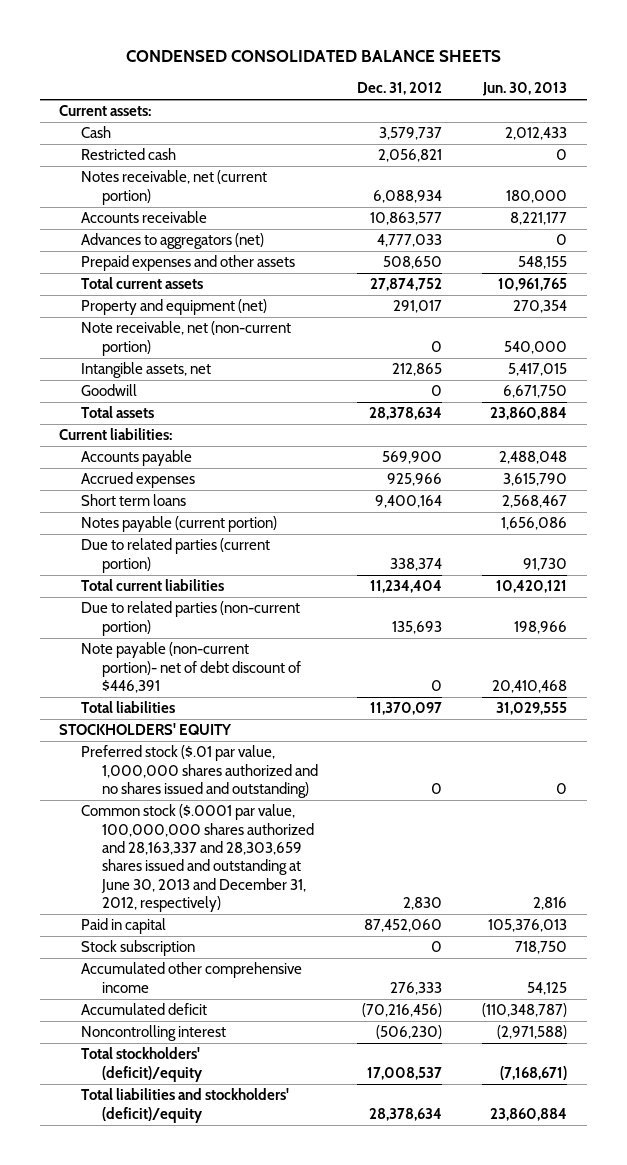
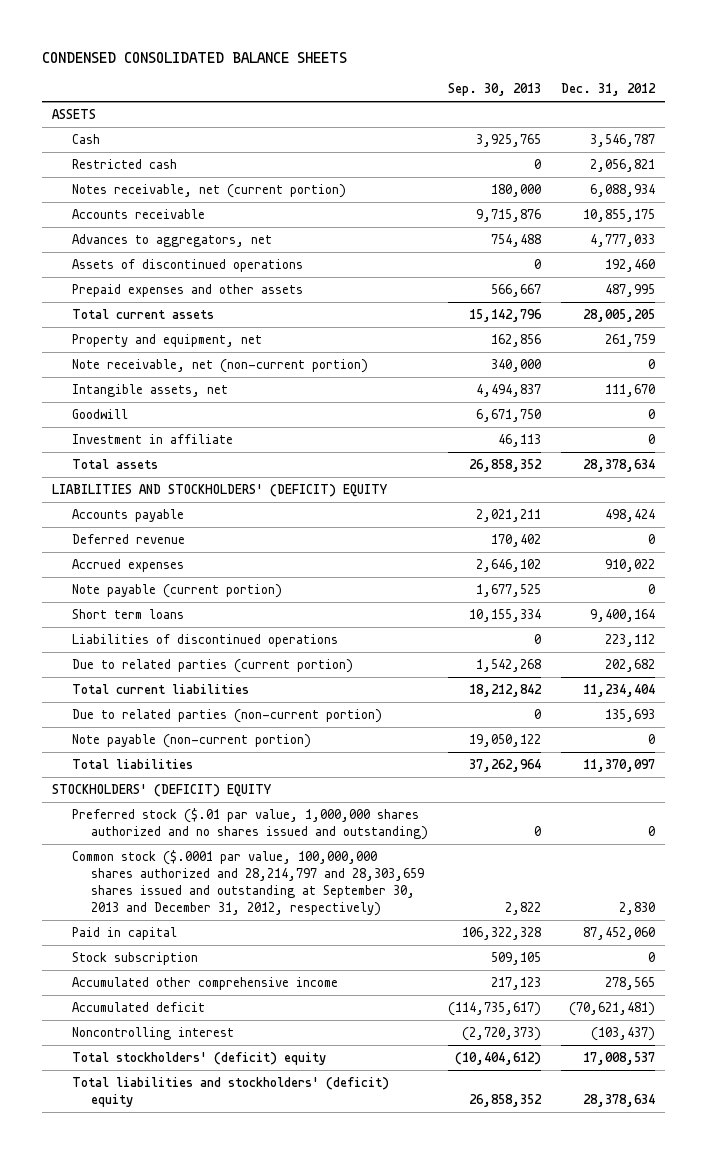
- | Dec. 31, 2012 | Jun. 30, 2013
+ | Sep. 30, 2013 | Dec. 31, 2012
- Current assets:
- Cash | 3,579,737 | 2,012,433
+ ASSETS
+ Cash | 3,925,765 | 3,546,787
- Accounts receivable | 10,863,577 | 8,221,177
- Advances to aggregators (net) | 4,777,033 | 0
- Prepaid expenses and other assets | 508,650 | 548,155
- Total current assets | 27,874,752 | 10,961,765
- Property and equipment (net) | 291,017 | 270,354
+ Accounts receivable | 9,715,876 | 10,855,175
+ Advances to aggregators, net | 754,488 | 4,777,033
+ Assets of discontinued operations | 0 | 192,460
+ Prepaid expenses and other assets | 566,667 | 487,995
+ Total current assets | 15,142,796 | 28,005,205
+ Property and equipment, net | 162,856 | 261,759
- Intangible assets, net | 212,865 | 5,417,015
+ Intangible assets, net | 4,494,837 | 111,670
+ Investment in affiliate | 46,113 | 0
- Current liabilities:
- Accounts payable | 569,900 | 2,488,048
- Accrued expenses | 925,966 | 3,615,790
+ LIABILITIES AND STOCKHOLDERS' (DEFICIT) EQUITY
+ Accounts payable | 2,021,211 | 498,424
+ Deferred revenue | 170,402 | 0
+ Accrued expenses | 2,646,102 | 910,022
+ Note payable (current portion) | 1,677,525 | 0
- Notes payable (current portion) | | 1,656,086
- Due to related parties (current portion) | 338,374 | 91,730
+ Liabilities of discontinued operations | 0 | 223,112
+ Due to related parties (current portion) | 1,542,268 | 202,682
- Note payable (non-current portion)- net of debt discount of $446,391 | 0 | 20,410,468
+ Note payable (non-current portion) | 19,050,122 | 0
- STOCKHOLDERS' EQUITY
+ STOCKHOLDERS' (DEFICIT) EQUITY
- Common stock ($.0001 par value, 100,000,000 shares authorized and 28,163,337 and 28,303,659 shares issued and outstanding at June 30, 2013 and December 31, 2012, respectively) | 2,830 | 2,816
+ Common stock ($.0001 par value, 100,000,000 shares authorized and 28,214,797 and 28,303,659 shares issued and outstanding at September 30, 2013 and December 31, 2012, respectively) | 2,822 | 2,830
- Accumulated other comprehensive income | 276,333 | 54,125
- Accumulated deficit | (70,216,456) | (110,348,787)
- Noncontrolling interest | (506,230) | (2,971,588)
- Total stockholders' (deficit)/equity | 17,008,537 | (7,168,671)
- Total liabilities and stockholders' (deficit)/equity | 28,378,634 | 23,860,884
+ Accumulated other comprehensive income | 217,123 | 278,565
+ Accumulated deficit | (114,735,617) | (70,621,481)
+ Noncontrolling interest | (2,720,373) | (103,437)
+ Total stockholders' (deficit) equity | (10,404,612) | 17,008,537
+ Total liabilities and stockholders' (deficit) equity | 26,858,352 | 28,378,634

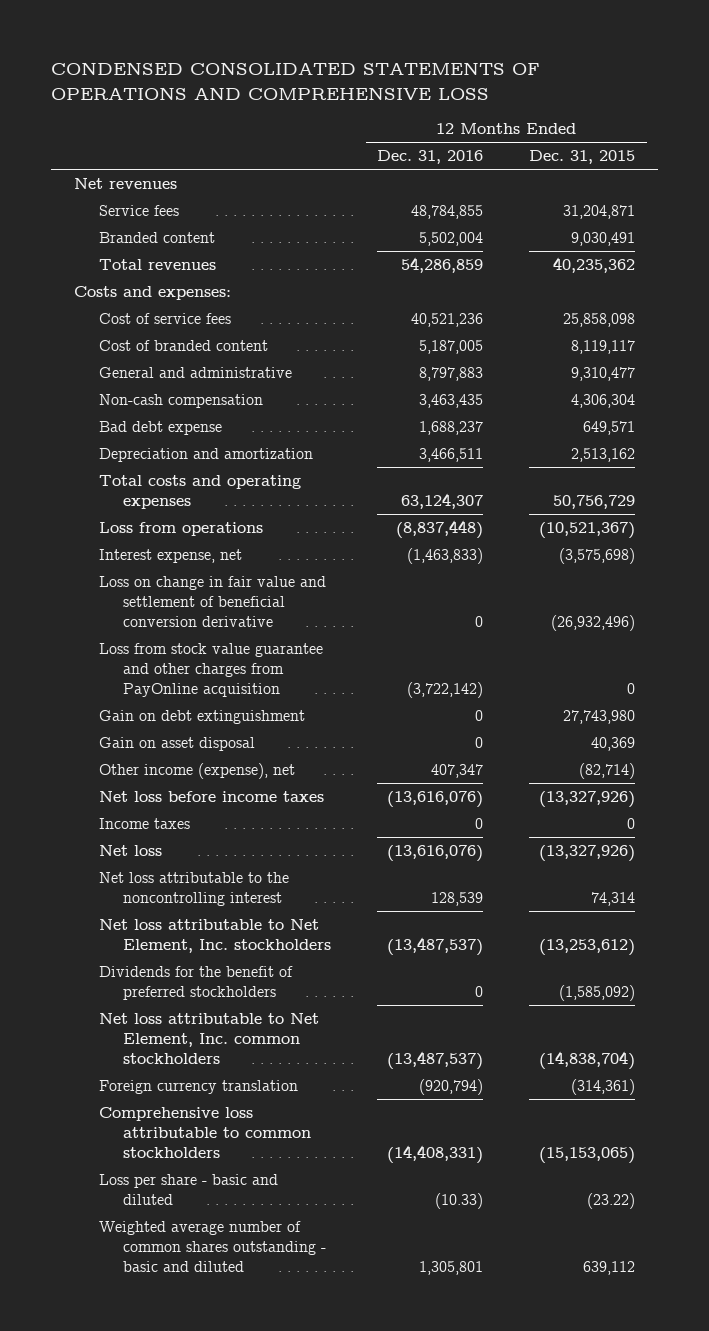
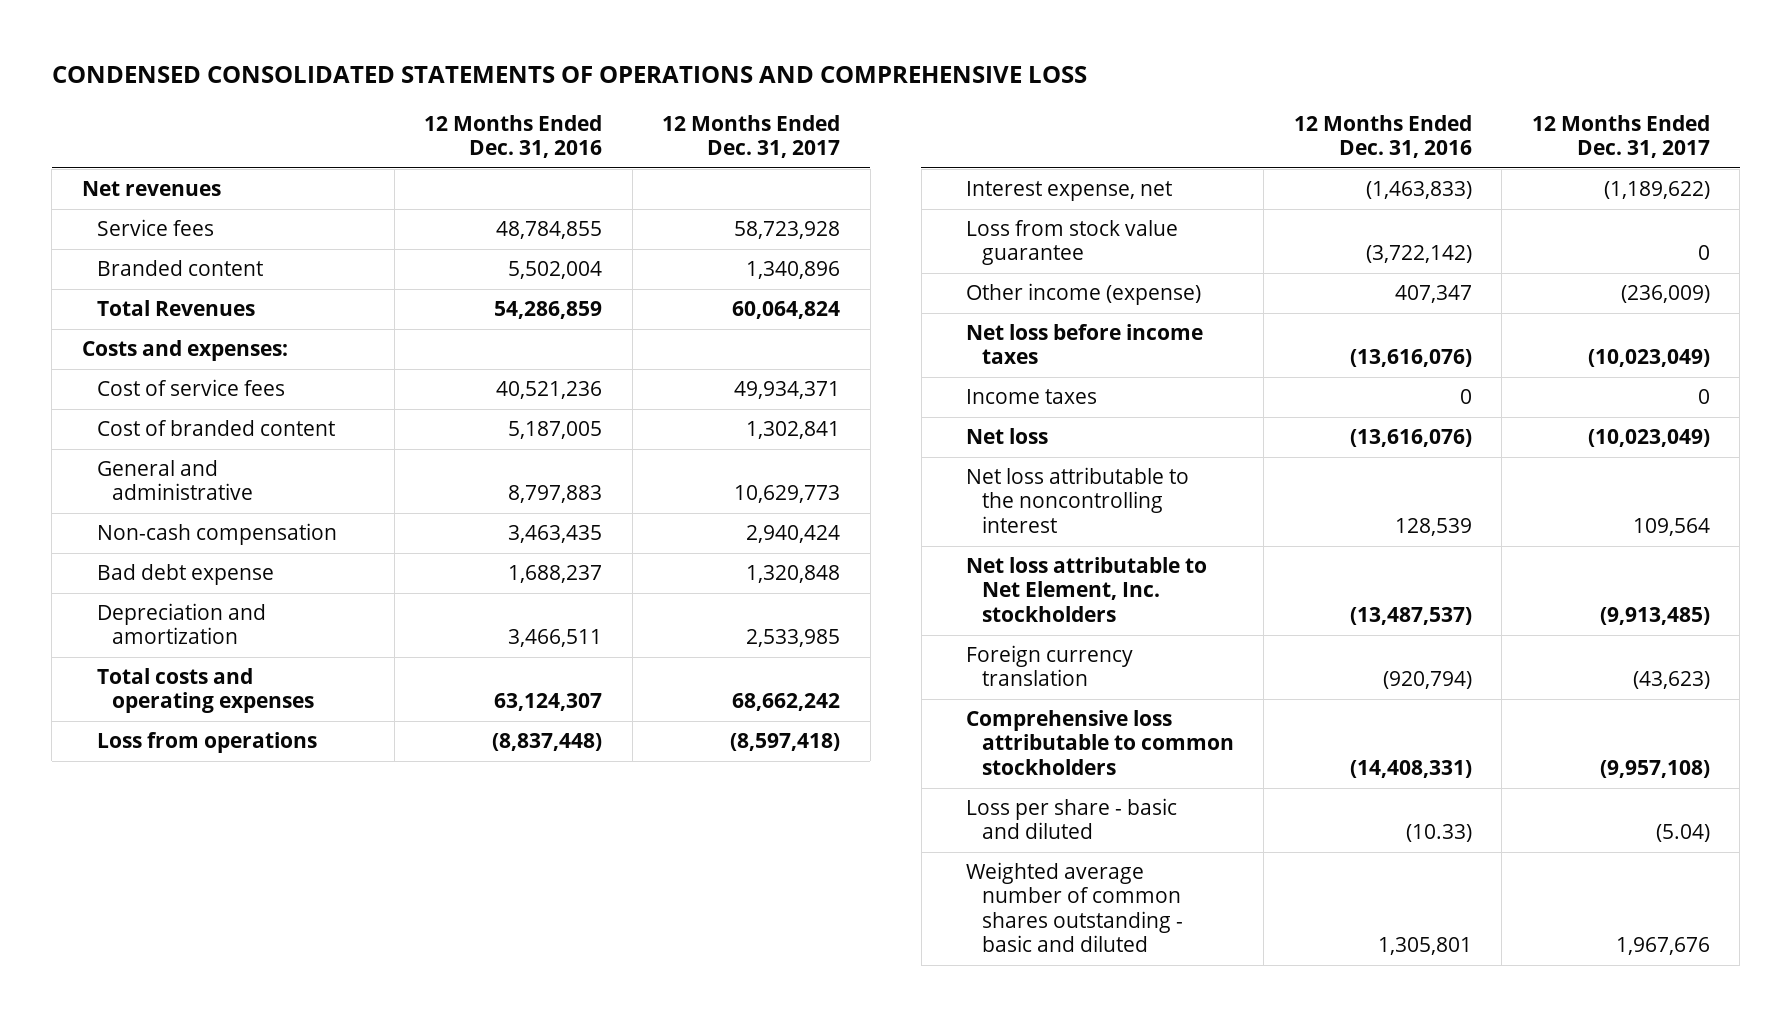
- | 12 Months Ended Dec. 31, 2016 | 12 Months Ended Dec. 31, 2015
+ | 12 Months Ended Dec. 31, 2016 | 12 Months Ended Dec. 31, 2017
- Total revenues | 54,286,859 | 40,235,362
+ Total Revenues | 54,286,859 | 60,064,824
- Loss on change in fair value and settlement of beneficial conversion derivative | 0 | (26,932,496)
- Loss from stock value guarantee and other charges from PayOnline acquisition | (3,722,142) | 0
- Gain on debt extinguishment | 0 | 27,743,980
- Gain on asset disposal | 0 | 40,369
- Other income (expense), net | 407,347 | (82,714)
+ Loss from stock value guarantee | (3,722,142) | 0
+ Other income (expense) | 407,347 | (236,009)
- Dividends for the benefit of preferred stockholders | 0 | (1,585,092)
- Net loss attributable to Net Element, Inc. common stockholders | (13,487,537) | (14,838,704)

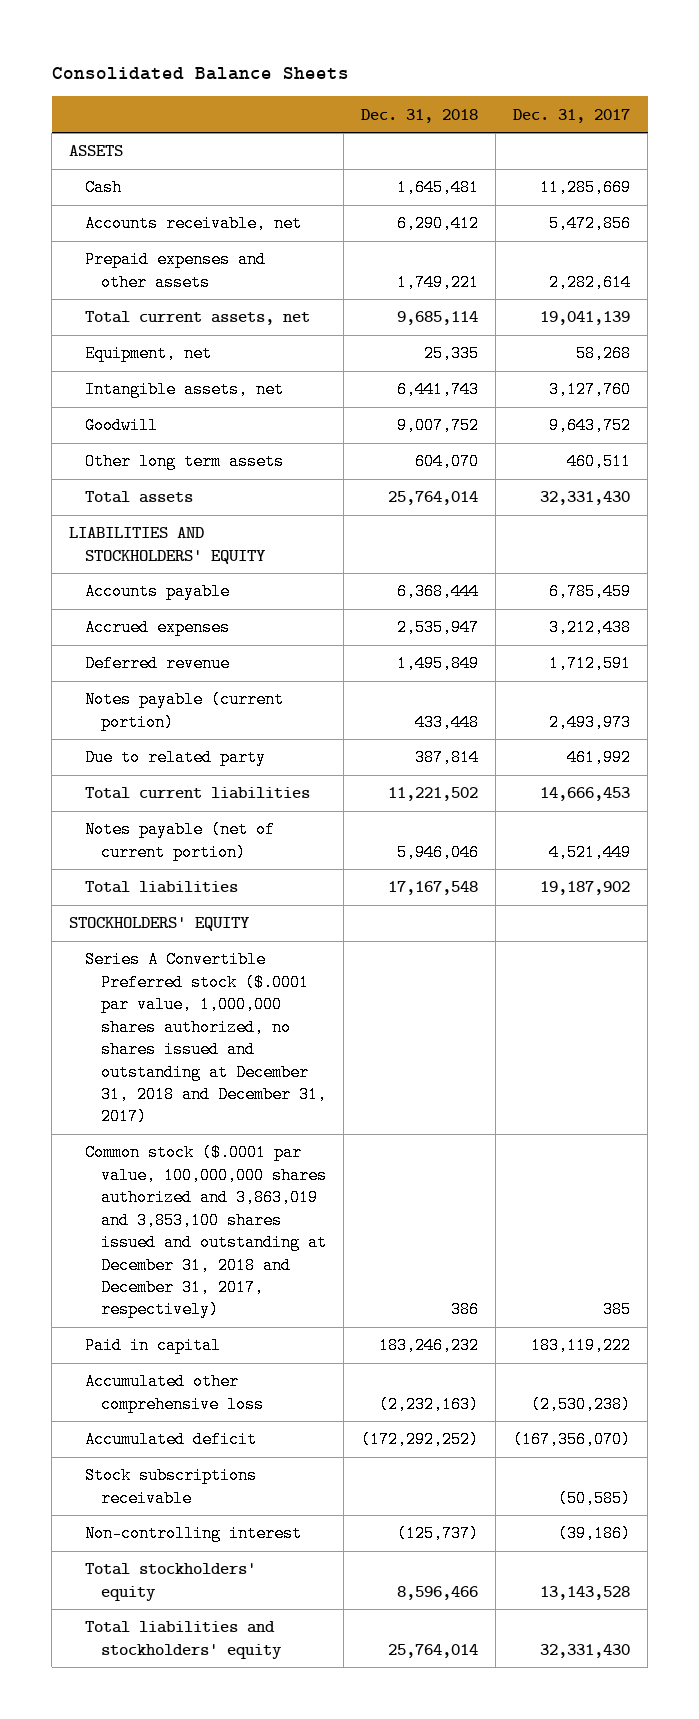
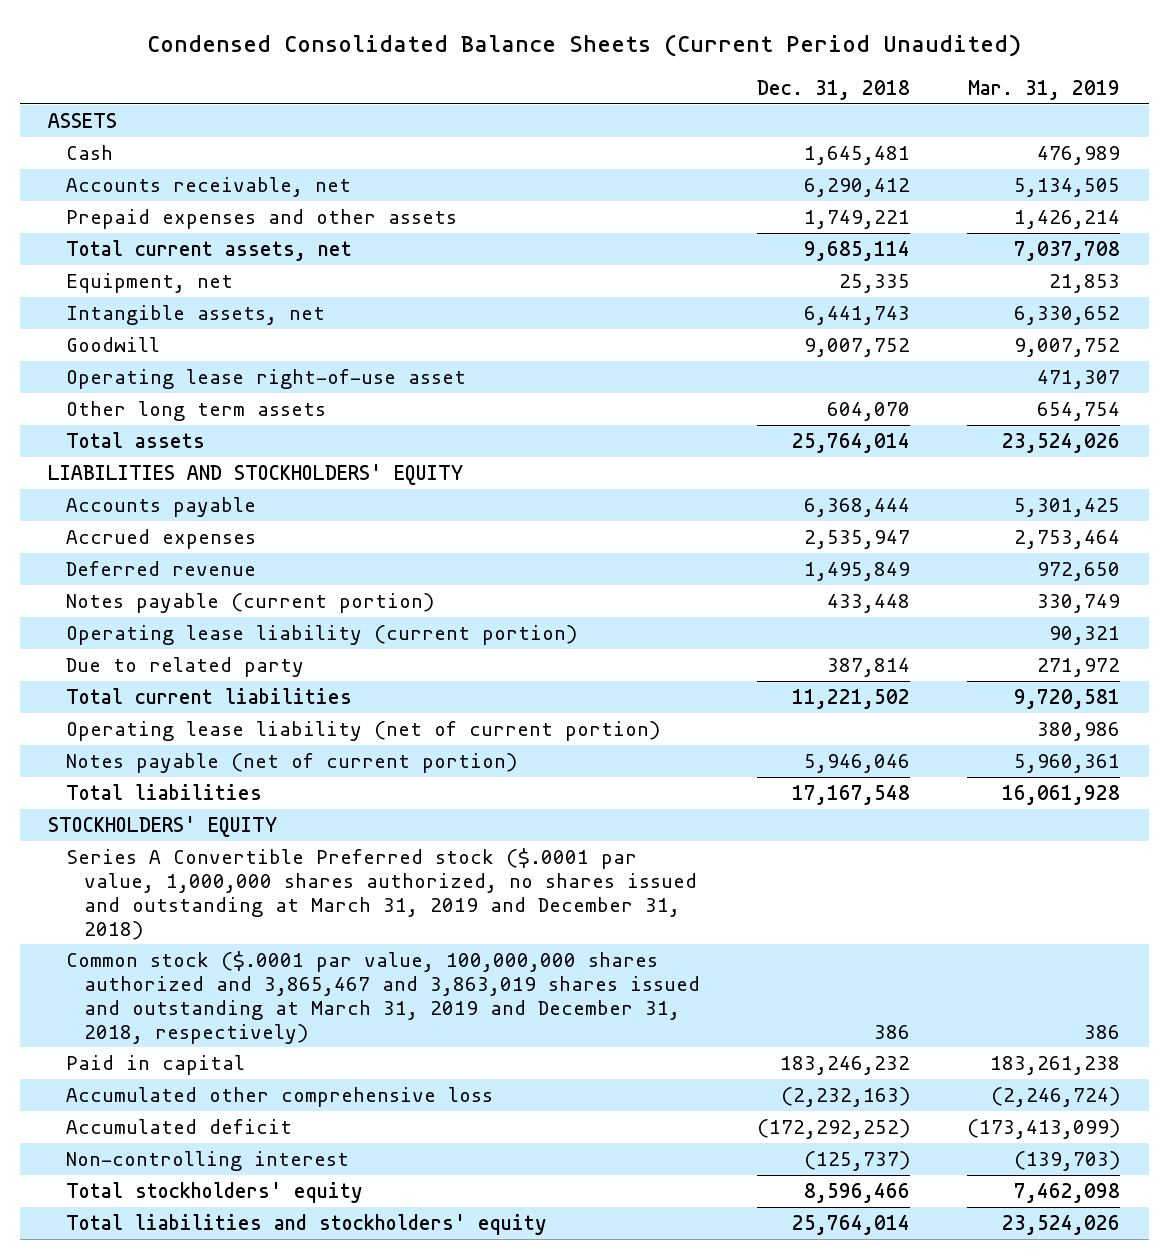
- Consolidated Balance Sheets
+ Condensed Consolidated Balance Sheets (Current Period Unaudited)
- | Dec. 31, 2018 | Dec. 31, 2017
+ | Dec. 31, 2018 | Mar. 31, 2019
+ Operating lease right-of-use asset | | 471,307
+ Operating lease liability (current portion) | | 90,321
+ Operating lease liability (net of current portion) | | 380,986
- Series A Convertible Preferred stock ($.0001 par value, 1,000,000 shares authorized, no shares issued and outstanding at December 31, 2018 and December 31, 2017)
- Common stock ($.0001 par value, 100,000,000 shares authorized and 3,863,019 and 3,853,100 shares issued and outstanding at December 31, 2018 and December 31, 2017, respectively) | 386 | 385
+ Series A Convertible Preferred stock ($.0001 par value, 1,000,000 shares authorized, no shares issued and outstanding at March 31, 2019 and December 31, 2018)
+ Common stock ($.0001 par value, 100,000,000 shares authorized and 3,865,467 and 3,863,019 shares issued and outstanding at March 31, 2019 and December 31, 2018, respectively) | 386 | 386
- Stock subscriptions receivable | | (50,585)

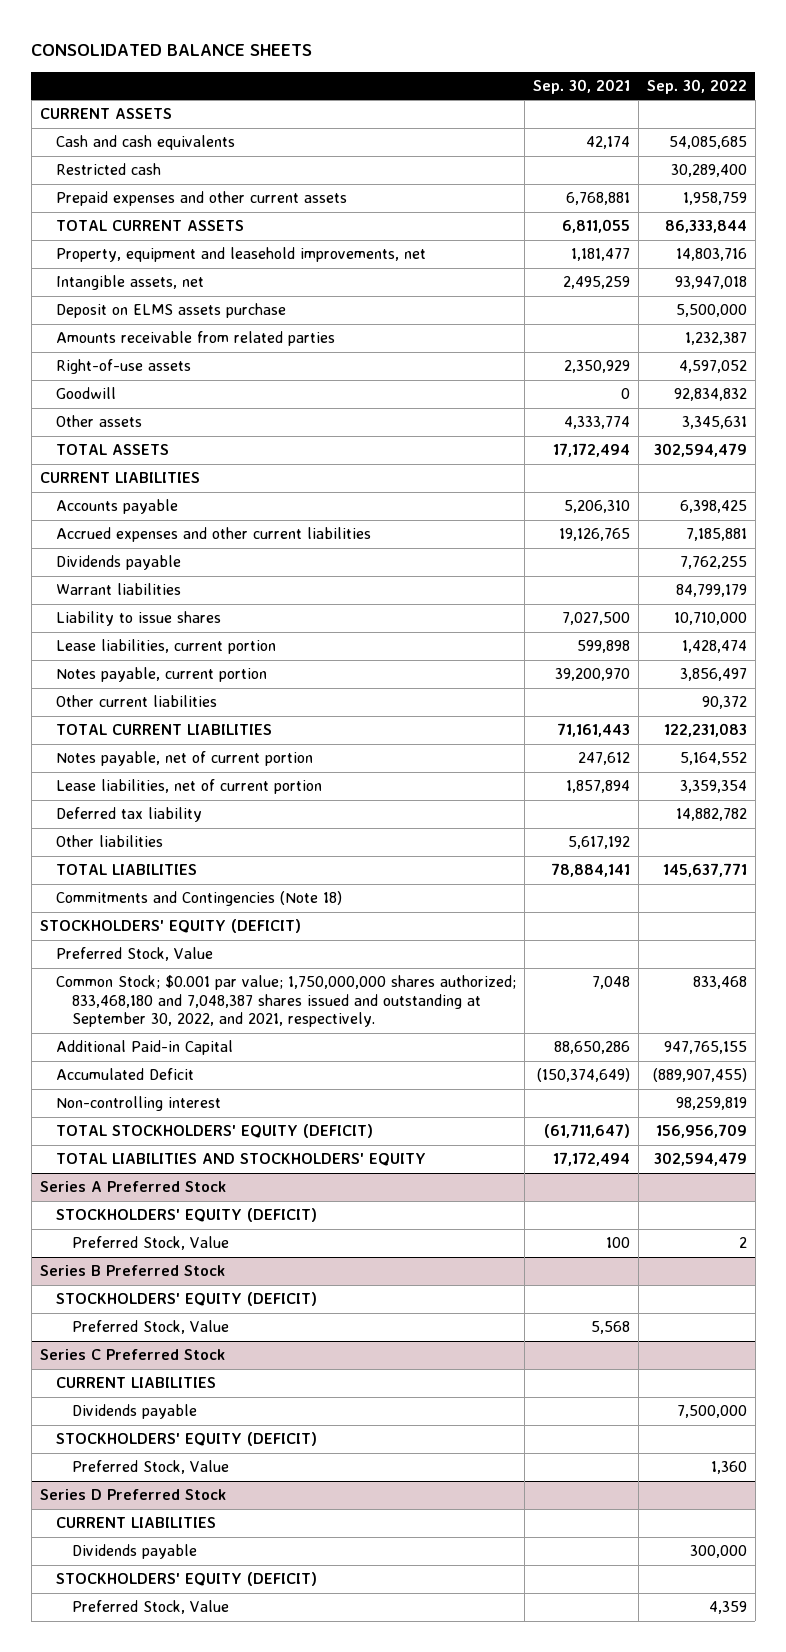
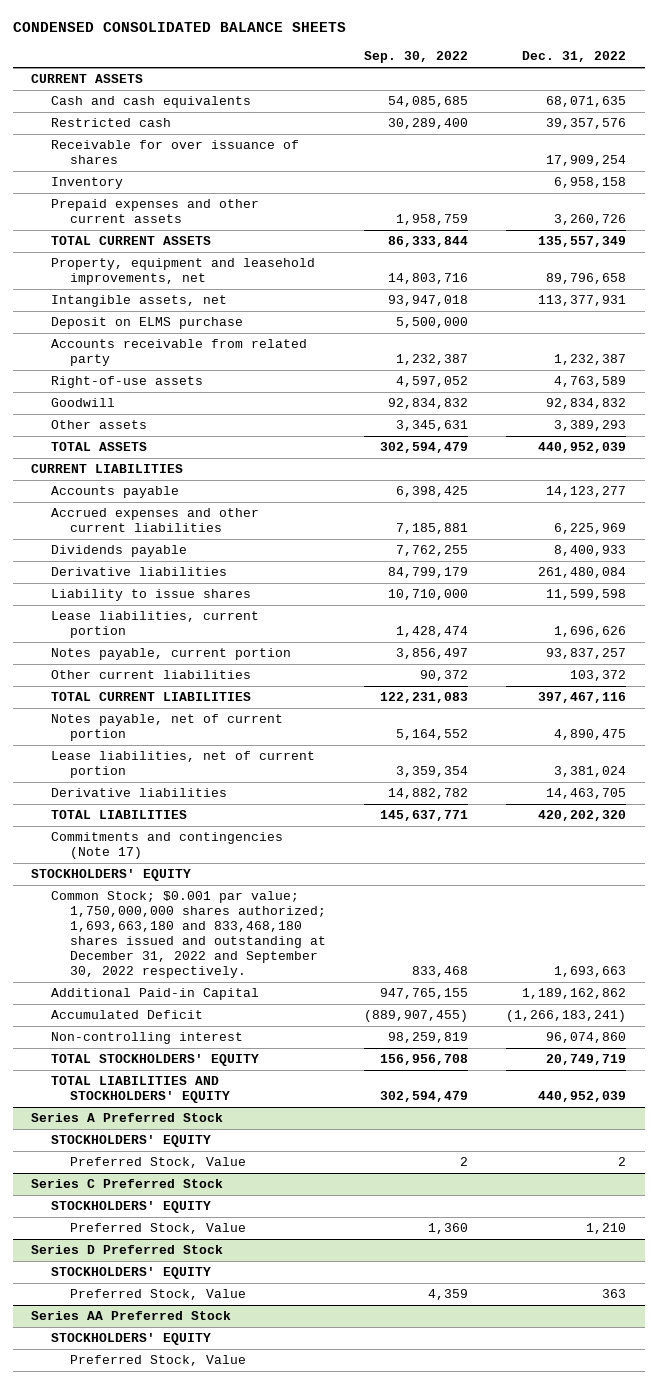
- CONSOLIDATED BALANCE SHEETS
+ CONDENSED CONSOLIDATED BALANCE SHEETS
- | Sep. 30, 2021 | Sep. 30, 2022
+ | Sep. 30, 2022 | Dec. 31, 2022
+ Receivable for over issuance of shares | | 17,909,254
+ Inventory | | 6,958,158
- Deposit on ELMS assets purchase | | 5,500,000
- Amounts receivable from related parties | | 1,232,387
+ Deposit on ELMS purchase | 5,500,000 |
+ Accounts receivable from related party | 1,232,387 | 1,232,387
- Warrant liabilities | | 84,799,179
+ Derivative liabilities | 84,799,179 | 261,480,084
- Deferred tax liability | | 14,882,782
- Other liabilities | 5,617,192 |
+ Derivative liabilities | 14,882,782 | 14,463,705
- Commitments and Contingencies (Note 18)
- STOCKHOLDERS' EQUITY (DEFICIT)
- Preferred Stock, Value
- Common Stock; $0.001 par value; 1,750,000,000 shares authorized; 833,468,180 and 7,048,387 shares issued and outstanding at September 30, 2022, and 2021, respectively. | 7,048 | 833,468
+ Commitments and contingencies (Note 17)
+ STOCKHOLDERS' EQUITY
+ Common Stock; $0.001 par value; 1,750,000,000 shares authorized; 1,693,663,180 and 833,468,180 shares issued and outstanding at December 31, 2022 and September 30, 2022 respectively. | 833,468 | 1,693,663
- TOTAL STOCKHOLDERS' EQUITY (DEFICIT) | (61,711,647) | 156,956,709
+ TOTAL STOCKHOLDERS' EQUITY | 156,956,708 | 20,749,719
@ Series A Preferred Stock
- STOCKHOLDERS' EQUITY (DEFICIT)
+ STOCKHOLDERS' EQUITY
- Series B Preferred Stock
- STOCKHOLDERS' EQUITY (DEFICIT)
- Preferred Stock, Value | 5,568 |
@ Series C Preferred Stock
- CURRENT LIABILITIES
- Dividends payable | | 7,500,000
- STOCKHOLDERS' EQUITY (DEFICIT)
+ STOCKHOLDERS' EQUITY
@ Series D Preferred Stock
- CURRENT LIABILITIES
- Dividends payable | | 300,000
- STOCKHOLDERS' EQUITY (DEFICIT)
+ STOCKHOLDERS' EQUITY
+ Series AA Preferred Stock
+ STOCKHOLDERS' EQUITY
+ Preferred Stock, Value

